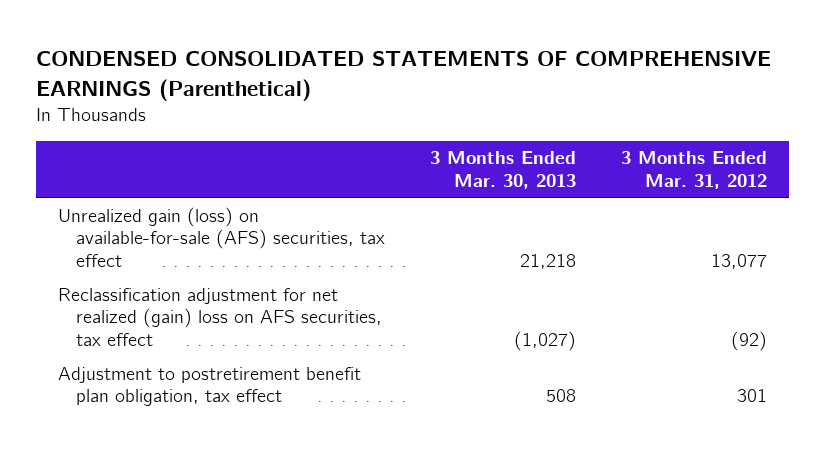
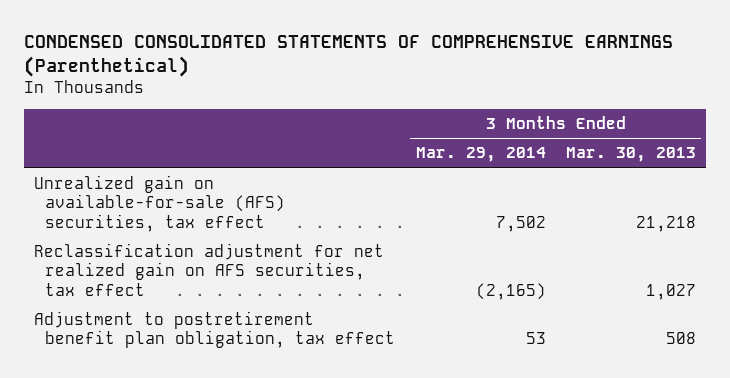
- | 3 Months Ended Mar. 30, 2013 | 3 Months Ended Mar. 31, 2012
+ | 3 Months Ended Mar. 29, 2014 | 3 Months Ended Mar. 30, 2013
- Unrealized gain (loss) on available-for-sale (AFS) securities, tax effect | 21,218 | 13,077
- Reclassification adjustment for net realized (gain) loss on AFS securities, tax effect | (1,027) | (92)
+ Unrealized gain on available-for-sale (AFS) securities, tax effect | 7,502 | 21,218
+ Reclassification adjustment for net realized gain on AFS securities, tax effect | (2,165) | 1,027

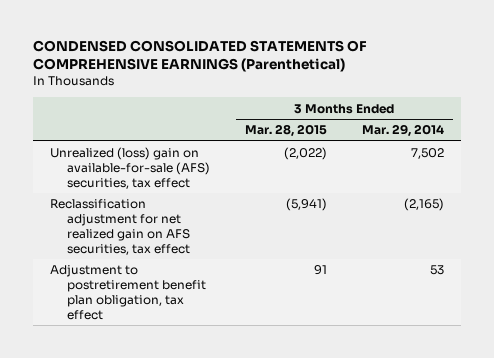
- | 3 Months Ended Mar. 29, 2014 | 3 Months Ended Mar. 30, 2013
+ | 3 Months Ended Mar. 28, 2015 | 3 Months Ended Mar. 29, 2014
- Unrealized gain on available-for-sale (AFS) securities, tax effect | 7,502 | 21,218
+ Unrealized (loss) gain on available-for-sale (AFS) securities, tax effect | (2,022) | 7,502

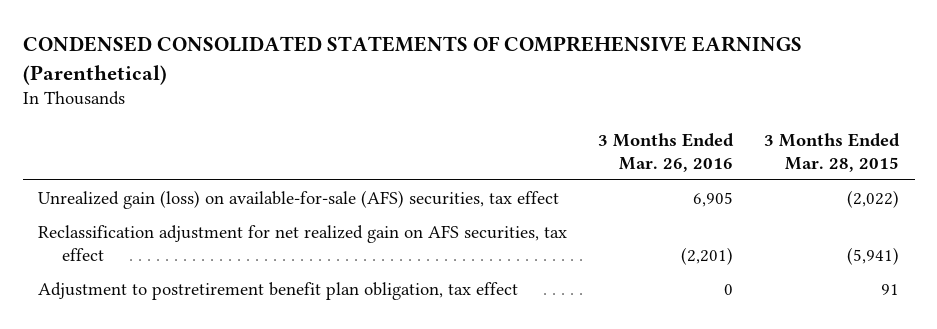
- | 3 Months Ended Mar. 28, 2015 | 3 Months Ended Mar. 29, 2014
+ | 3 Months Ended Mar. 26, 2016 | 3 Months Ended Mar. 28, 2015
- Unrealized (loss) gain on available-for-sale (AFS) securities, tax effect | (2,022) | 7,502
+ Unrealized gain (loss) on available-for-sale (AFS) securities, tax effect | 6,905 | (2,022)

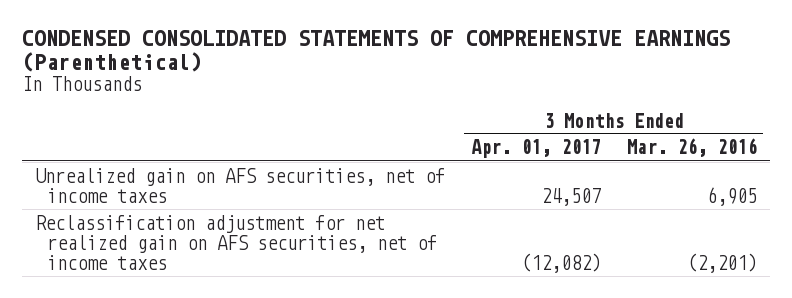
- | 3 Months Ended Mar. 26, 2016 | 3 Months Ended Mar. 28, 2015
+ | 3 Months Ended Apr. 01, 2017 | 3 Months Ended Mar. 26, 2016
- Unrealized gain (loss) on available-for-sale (AFS) securities, tax effect | 6,905 | (2,022)
- Reclassification adjustment for net realized gain on AFS securities, tax effect | (2,201) | (5,941)
- Adjustment to postretirement benefit plan obligation, tax effect | 0 | 91
+ Unrealized gain on AFS securities, net of income taxes | 24,507 | 6,905
+ Reclassification adjustment for net realized gain on AFS securities, net of income taxes | (12,082) | (2,201)

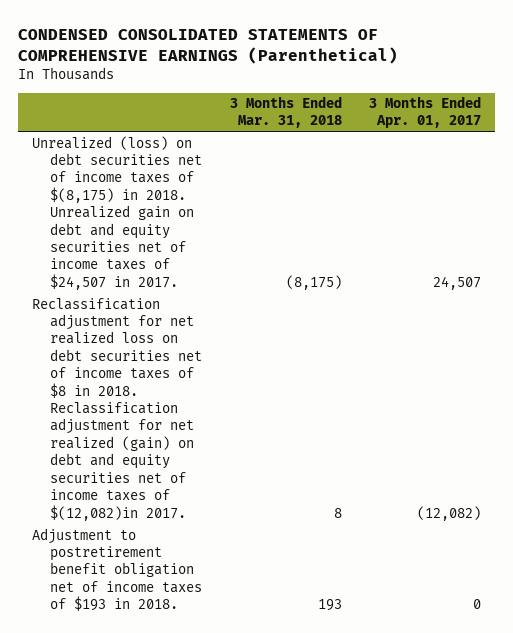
- | 3 Months Ended Apr. 01, 2017 | 3 Months Ended Mar. 26, 2016
+ | 3 Months Ended Mar. 31, 2018 | 3 Months Ended Apr. 01, 2017
- Unrealized gain on AFS securities, net of income taxes | 24,507 | 6,905
- Reclassification adjustment for net realized gain on AFS securities, net of income taxes | (12,082) | (2,201)
+ Unrealized (loss) on debt securities net of income taxes of $(8,175) in 2018. Unrealized gain on debt and equity securities net of income taxes of $24,507 in 2017. | (8,175) | 24,507
+ Reclassification adjustment for net realized loss on debt securities net of income taxes of $8 in 2018. Reclassification adjustment for net realized (gain) on debt and equity securities net of income taxes of $(12,082)in 2017. | 8 | (12,082)
+ Adjustment to postretirement benefit obligation net of income taxes of $193 in 2018. | 193 | 0

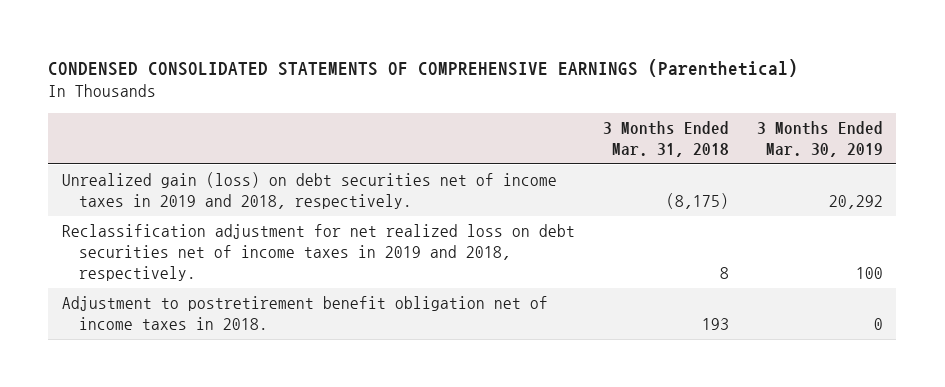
- | 3 Months Ended Mar. 31, 2018 | 3 Months Ended Apr. 01, 2017
+ | 3 Months Ended Mar. 31, 2018 | 3 Months Ended Mar. 30, 2019
- Unrealized (loss) on debt securities net of income taxes of $(8,175) in 2018. Unrealized gain on debt and equity securities net of income taxes of $24,507 in 2017. | (8,175) | 24,507
- Reclassification adjustment for net realized loss on debt securities net of income taxes of $8 in 2018. Reclassification adjustment for net realized (gain) on debt and equity securities net of income taxes of $(12,082)in 2017. | 8 | (12,082)
- Adjustment to postretirement benefit obligation net of income taxes of $193 in 2018. | 193 | 0
+ Unrealized gain (loss) on debt securities net of income taxes in 2019 and 2018, respectively. | (8,175) | 20,292
+ Reclassification adjustment for net realized loss on debt securities net of income taxes in 2019 and 2018, respectively. | 8 | 100
+ Adjustment to postretirement benefit obligation net of income taxes in 2018. | 193 | 0

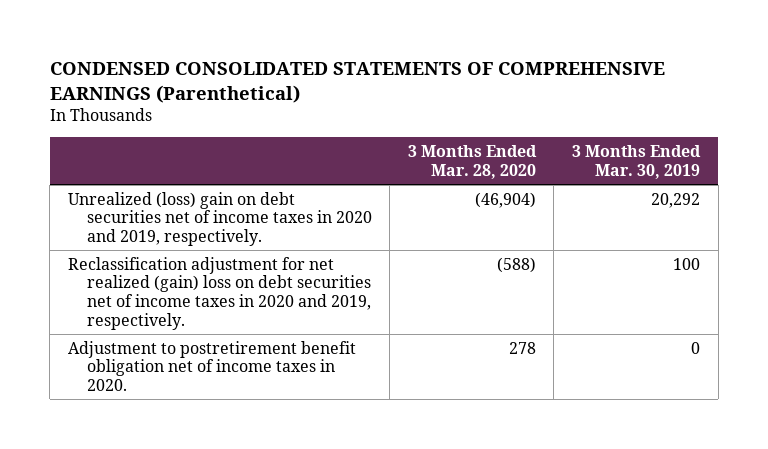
- | 3 Months Ended Mar. 31, 2018 | 3 Months Ended Mar. 30, 2019
+ | 3 Months Ended Mar. 28, 2020 | 3 Months Ended Mar. 30, 2019
- Unrealized gain (loss) on debt securities net of income taxes in 2019 and 2018, respectively. | (8,175) | 20,292
- Reclassification adjustment for net realized loss on debt securities net of income taxes in 2019 and 2018, respectively. | 8 | 100
- Adjustment to postretirement benefit obligation net of income taxes in 2018. | 193 | 0
+ Unrealized (loss) gain on debt securities net of income taxes in 2020 and 2019, respectively. | (46,904) | 20,292
+ Reclassification adjustment for net realized (gain) loss on debt securities net of income taxes in 2020 and 2019, respectively. | (588) | 100
+ Adjustment to postretirement benefit obligation net of income taxes in 2020. | 278 | 0

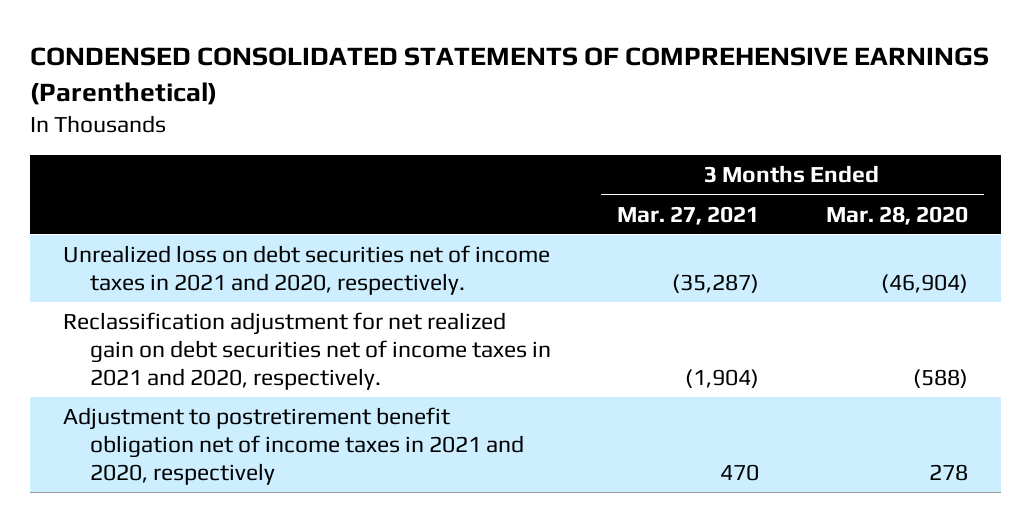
- | 3 Months Ended Mar. 28, 2020 | 3 Months Ended Mar. 30, 2019
+ | 3 Months Ended Mar. 27, 2021 | 3 Months Ended Mar. 28, 2020
- Unrealized (loss) gain on debt securities net of income taxes in 2020 and 2019, respectively. | (46,904) | 20,292
- Reclassification adjustment for net realized (gain) loss on debt securities net of income taxes in 2020 and 2019, respectively. | (588) | 100
- Adjustment to postretirement benefit obligation net of income taxes in 2020. | 278 | 0
+ Unrealized loss on debt securities net of income taxes in 2021 and 2020, respectively. | (35,287) | (46,904)
+ Reclassification adjustment for net realized gain on debt securities net of income taxes in 2021 and 2020, respectively. | (1,904) | (588)
+ Adjustment to postretirement benefit obligation net of income taxes in 2021 and 2020, respectively | 470 | 278

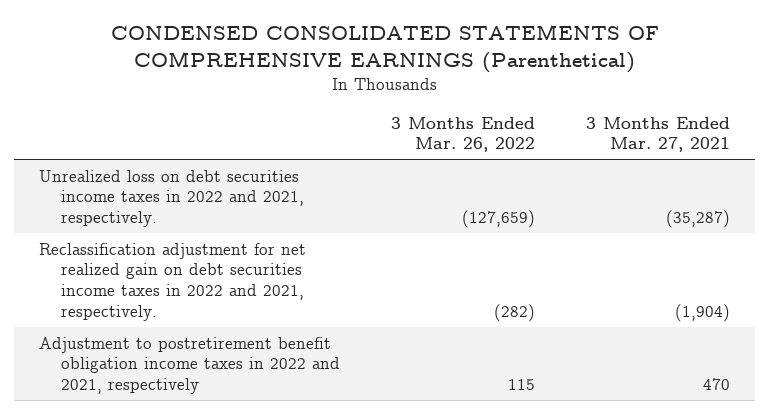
- | 3 Months Ended Mar. 27, 2021 | 3 Months Ended Mar. 28, 2020
+ | 3 Months Ended Mar. 26, 2022 | 3 Months Ended Mar. 27, 2021
- Unrealized loss on debt securities net of income taxes in 2021 and 2020, respectively. | (35,287) | (46,904)
- Reclassification adjustment for net realized gain on debt securities net of income taxes in 2021 and 2020, respectively. | (1,904) | (588)
- Adjustment to postretirement benefit obligation net of income taxes in 2021 and 2020, respectively | 470 | 278
+ Unrealized loss on debt securities income taxes in 2022 and 2021, respectively. | (127,659) | (35,287)
+ Reclassification adjustment for net realized gain on debt securities income taxes in 2022 and 2021, respectively. | (282) | (1,904)
+ Adjustment to postretirement benefit obligation income taxes in 2022 and 2021, respectively | 115 | 470

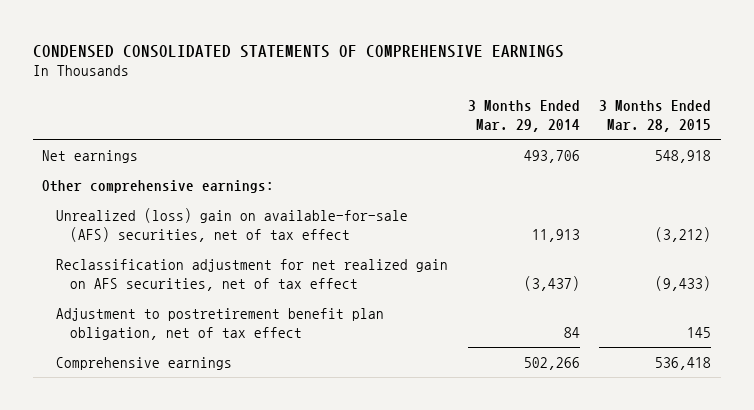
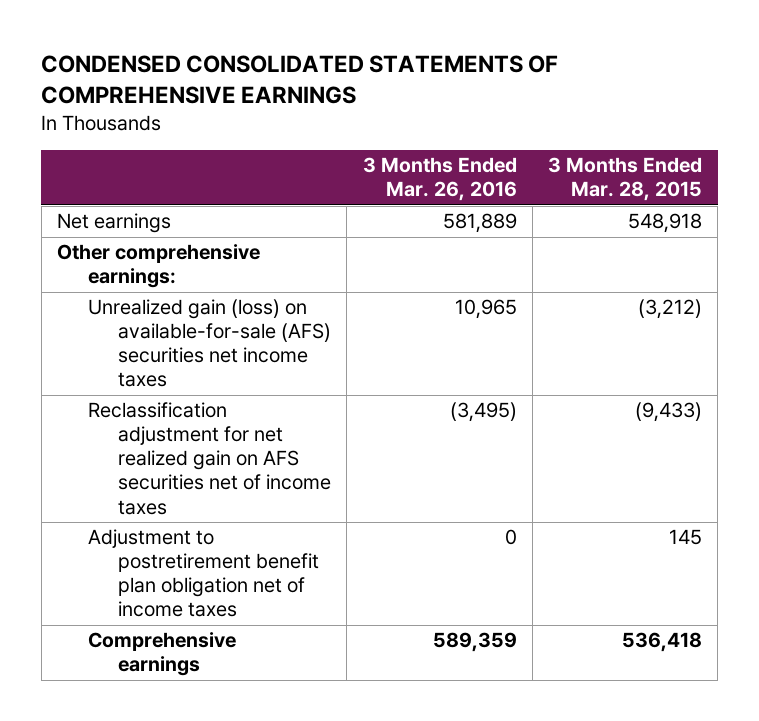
- | 3 Months Ended Mar. 29, 2014 | 3 Months Ended Mar. 28, 2015
+ | 3 Months Ended Mar. 26, 2016 | 3 Months Ended Mar. 28, 2015
- Unrealized (loss) gain on available-for-sale (AFS) securities, net of tax effect | 11,913 | (3,212)
- Reclassification adjustment for net realized gain on AFS securities, net of tax effect | (3,437) | (9,433)
- Adjustment to postretirement benefit plan obligation, net of tax effect | 84 | 145
+ Unrealized gain (loss) on available-for-sale (AFS) securities net income taxes | 10,965 | (3,212)
+ Reclassification adjustment for net realized gain on AFS securities net of income taxes | (3,495) | (9,433)
+ Adjustment to postretirement benefit plan obligation net of income taxes | 0 | 145

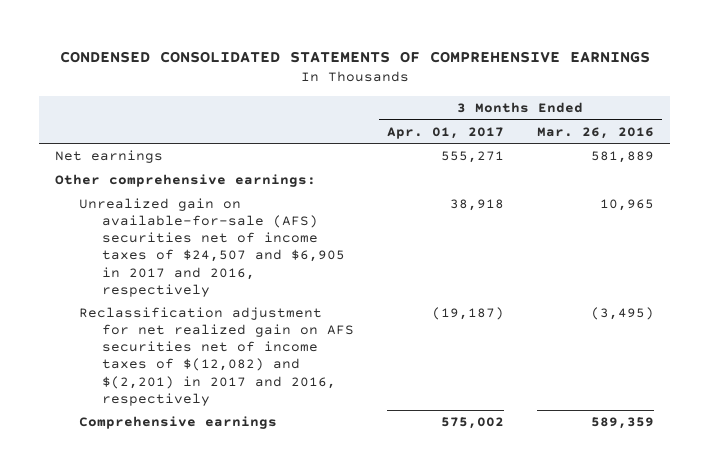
- | 3 Months Ended Mar. 26, 2016 | 3 Months Ended Mar. 28, 2015
+ | 3 Months Ended Apr. 01, 2017 | 3 Months Ended Mar. 26, 2016
- Unrealized gain (loss) on available-for-sale (AFS) securities net income taxes | 10,965 | (3,212)
- Reclassification adjustment for net realized gain on AFS securities net of income taxes | (3,495) | (9,433)
- Adjustment to postretirement benefit plan obligation net of income taxes | 0 | 145
+ Unrealized gain on available-for-sale (AFS) securities net of income taxes of $24,507 and $6,905 in 2017 and 2016, respectively | 38,918 | 10,965
+ Reclassification adjustment for net realized gain on AFS securities net of income taxes of $(12,082) and $(2,201) in 2017 and 2016, respectively | (19,187) | (3,495)

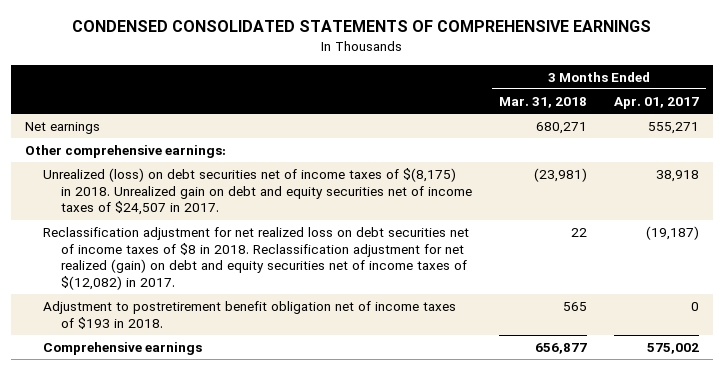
- | 3 Months Ended Apr. 01, 2017 | 3 Months Ended Mar. 26, 2016
+ | 3 Months Ended Mar. 31, 2018 | 3 Months Ended Apr. 01, 2017
- Unrealized gain on available-for-sale (AFS) securities net of income taxes of $24,507 and $6,905 in 2017 and 2016, respectively | 38,918 | 10,965
- Reclassification adjustment for net realized gain on AFS securities net of income taxes of $(12,082) and $(2,201) in 2017 and 2016, respectively | (19,187) | (3,495)
+ Unrealized (loss) on debt securities net of income taxes of $(8,175) in 2018. Unrealized gain on debt and equity securities net of income taxes of $24,507 in 2017. | (23,981) | 38,918
+ Reclassification adjustment for net realized loss on debt securities net of income taxes of $8 in 2018. Reclassification adjustment for net realized (gain) on debt and equity securities net of income taxes of $(12,082) in 2017. | 22 | (19,187)
+ Adjustment to postretirement benefit obligation net of income taxes of $193 in 2018. | 565 | 0

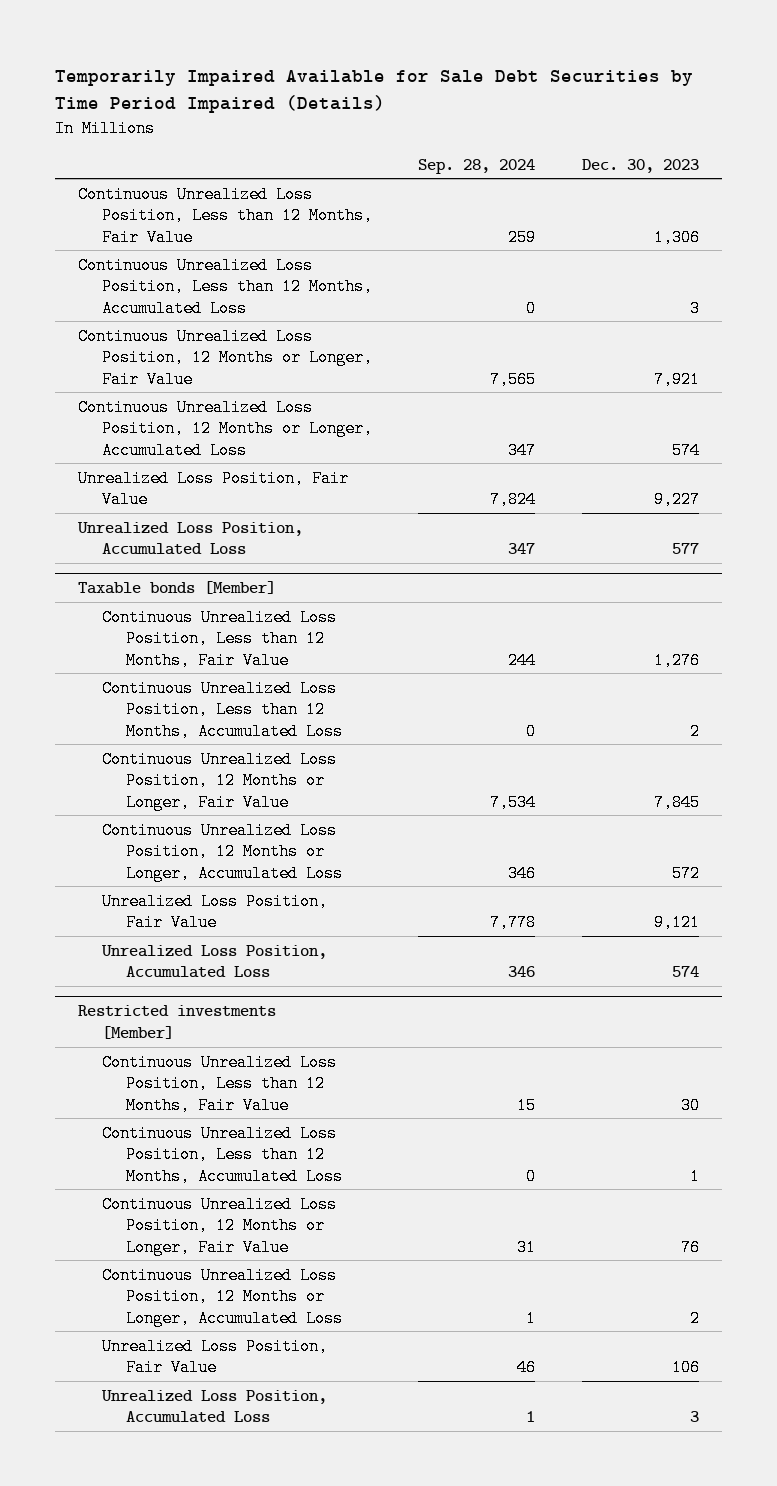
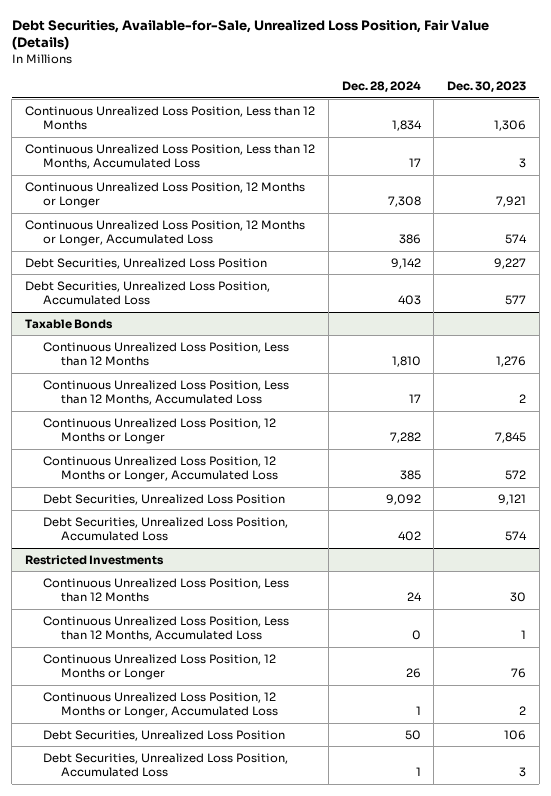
- Temporarily Impaired Available for Sale Debt Securities by Time Period Impaired (Details)
+ Debt Securities, Available-for-Sale, Unrealized Loss Position, Fair Value (Details)
- | Sep. 28, 2024 | Dec. 30, 2023
+ | Dec. 28, 2024 | Dec. 30, 2023
- Continuous Unrealized Loss Position, Less than 12 Months, Fair Value | 259 | 1,306
+ Continuous Unrealized Loss Position, Less than 12 Months | 1,834 | 1,306
- Continuous Unrealized Loss Position, 12 Months or Longer, Fair Value | 7,565 | 7,921
+ Continuous Unrealized Loss Position, 12 Months or Longer | 7,308 | 7,921
- Unrealized Loss Position, Fair Value | 7,824 | 9,227
- Unrealized Loss Position, Accumulated Loss | 347 | 577
- Taxable bonds [Member]
- Continuous Unrealized Loss Position, Less than 12 Months, Fair Value | 244 | 1,276
+ Debt Securities, Unrealized Loss Position | 9,142 | 9,227
+ Debt Securities, Unrealized Loss Position, Accumulated Loss | 403 | 577
+ Taxable Bonds
+ Continuous Unrealized Loss Position, Less than 12 Months | 1,810 | 1,276
- Continuous Unrealized Loss Position, 12 Months or Longer, Fair Value | 7,534 | 7,845
+ Continuous Unrealized Loss Position, 12 Months or Longer | 7,282 | 7,845
- Unrealized Loss Position, Fair Value | 7,778 | 9,121
- Unrealized Loss Position, Accumulated Loss | 346 | 574
- Restricted investments [Member]
- Continuous Unrealized Loss Position, Less than 12 Months, Fair Value | 15 | 30
+ Debt Securities, Unrealized Loss Position | 9,092 | 9,121
+ Debt Securities, Unrealized Loss Position, Accumulated Loss | 402 | 574
+ Restricted Investments
+ Continuous Unrealized Loss Position, Less than 12 Months | 24 | 30
- Continuous Unrealized Loss Position, 12 Months or Longer, Fair Value | 31 | 76
+ Continuous Unrealized Loss Position, 12 Months or Longer | 26 | 76
- Unrealized Loss Position, Fair Value | 46 | 106
- Unrealized Loss Position, Accumulated Loss | 1 | 3
+ Debt Securities, Unrealized Loss Position | 50 | 106
+ Debt Securities, Unrealized Loss Position, Accumulated Loss | 1 | 3

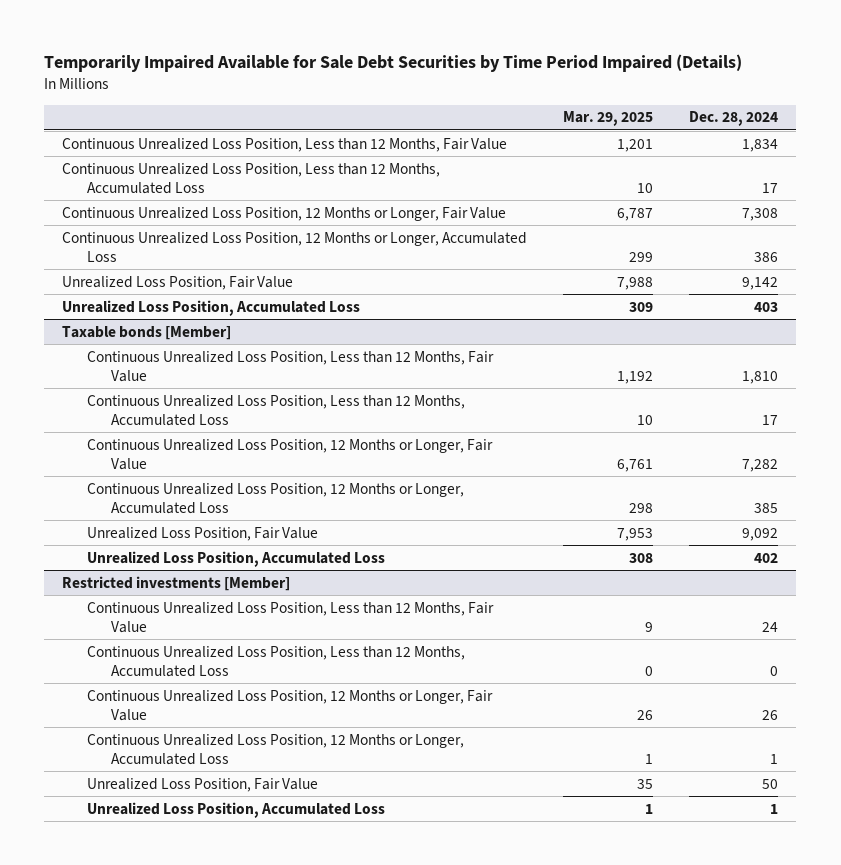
- Debt Securities, Available-for-Sale, Unrealized Loss Position, Fair Value (Details)
+ Temporarily Impaired Available for Sale Debt Securities by Time Period Impaired (Details)
- | Dec. 28, 2024 | Dec. 30, 2023
+ | Mar. 29, 2025 | Dec. 28, 2024
- Continuous Unrealized Loss Position, Less than 12 Months | 1,834 | 1,306
+ Continuous Unrealized Loss Position, Less than 12 Months, Fair Value | 1,201 | 1,834
- Continuous Unrealized Loss Position, 12 Months or Longer | 7,308 | 7,921
+ Continuous Unrealized Loss Position, 12 Months or Longer, Fair Value | 6,787 | 7,308
- Debt Securities, Unrealized Loss Position | 9,142 | 9,227
- Debt Securities, Unrealized Loss Position, Accumulated Loss | 403 | 577
- Taxable Bonds
- Continuous Unrealized Loss Position, Less than 12 Months | 1,810 | 1,276
+ Unrealized Loss Position, Fair Value | 7,988 | 9,142
+ Unrealized Loss Position, Accumulated Loss | 309 | 403
+ Taxable bonds [Member]
+ Continuous Unrealized Loss Position, Less than 12 Months, Fair Value | 1,192 | 1,810
- Continuous Unrealized Loss Position, 12 Months or Longer | 7,282 | 7,845
+ Continuous Unrealized Loss Position, 12 Months or Longer, Fair Value | 6,761 | 7,282
- Debt Securities, Unrealized Loss Position | 9,092 | 9,121
- Debt Securities, Unrealized Loss Position, Accumulated Loss | 402 | 574
- Restricted Investments
- Continuous Unrealized Loss Position, Less than 12 Months | 24 | 30
+ Unrealized Loss Position, Fair Value | 7,953 | 9,092
+ Unrealized Loss Position, Accumulated Loss | 308 | 402
+ Restricted investments [Member]
+ Continuous Unrealized Loss Position, Less than 12 Months, Fair Value | 9 | 24
- Continuous Unrealized Loss Position, 12 Months or Longer | 26 | 76
+ Continuous Unrealized Loss Position, 12 Months or Longer, Fair Value | 26 | 26
- Debt Securities, Unrealized Loss Position | 50 | 106
- Debt Securities, Unrealized Loss Position, Accumulated Loss | 1 | 3
+ Unrealized Loss Position, Fair Value | 35 | 50
+ Unrealized Loss Position, Accumulated Loss | 1 | 1

